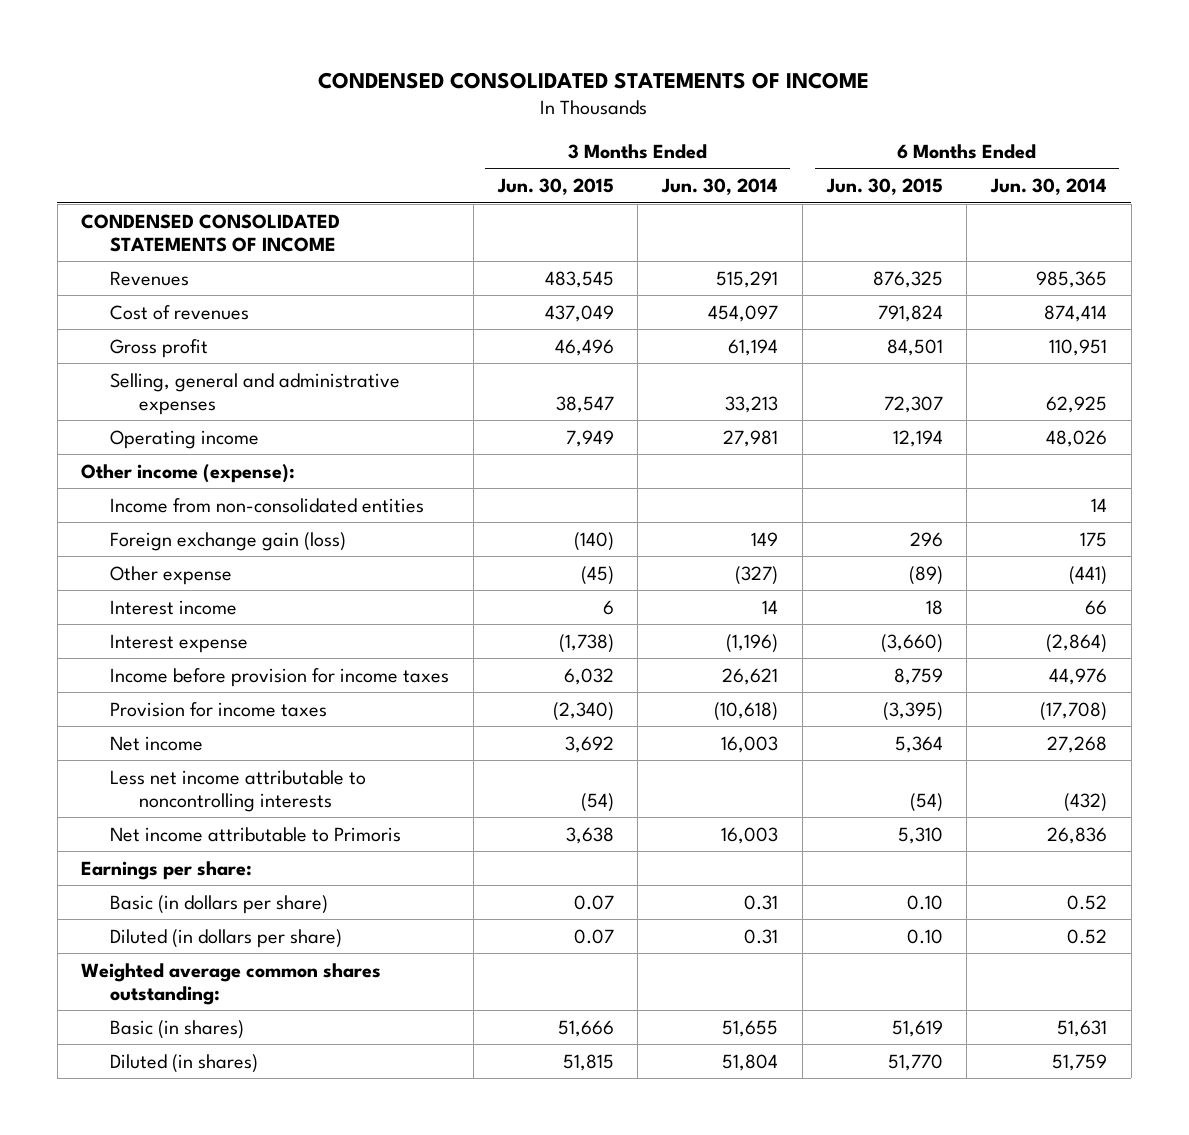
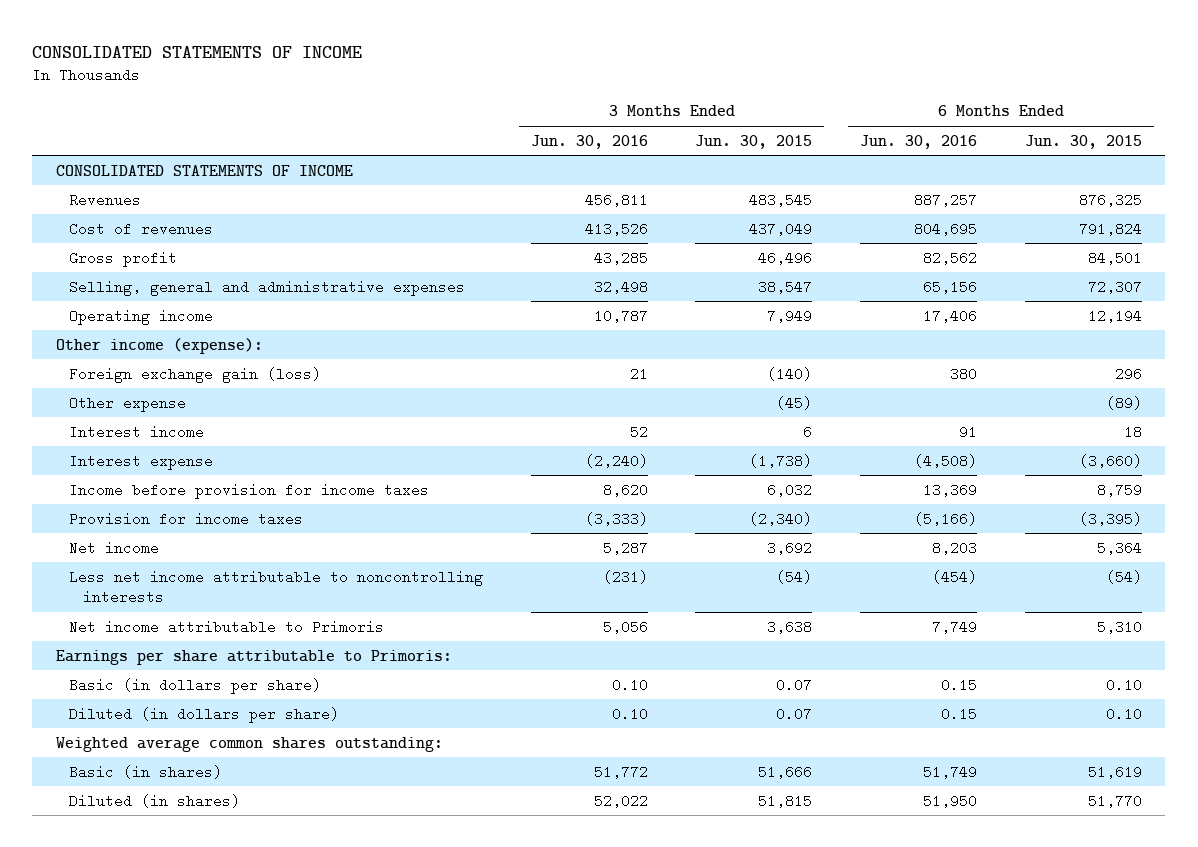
- CONDENSED CONSOLIDATED STATEMENTS OF INCOME
+ CONSOLIDATED STATEMENTS OF INCOME
- | 3 Months Ended Jun. 30, 2015 | 3 Months Ended Jun. 30, 2014 | 6 Months Ended Jun. 30, 2015 | 6 Months Ended Jun. 30, 2014
+ | 3 Months Ended Jun. 30, 2016 | 3 Months Ended Jun. 30, 2015 | 6 Months Ended Jun. 30, 2016 | 6 Months Ended Jun. 30, 2015
- CONDENSED CONSOLIDATED STATEMENTS OF INCOME
+ CONSOLIDATED STATEMENTS OF INCOME
- Income from non-consolidated entities | | | | 14
- Earnings per share:
+ Earnings per share attributable to Primoris:

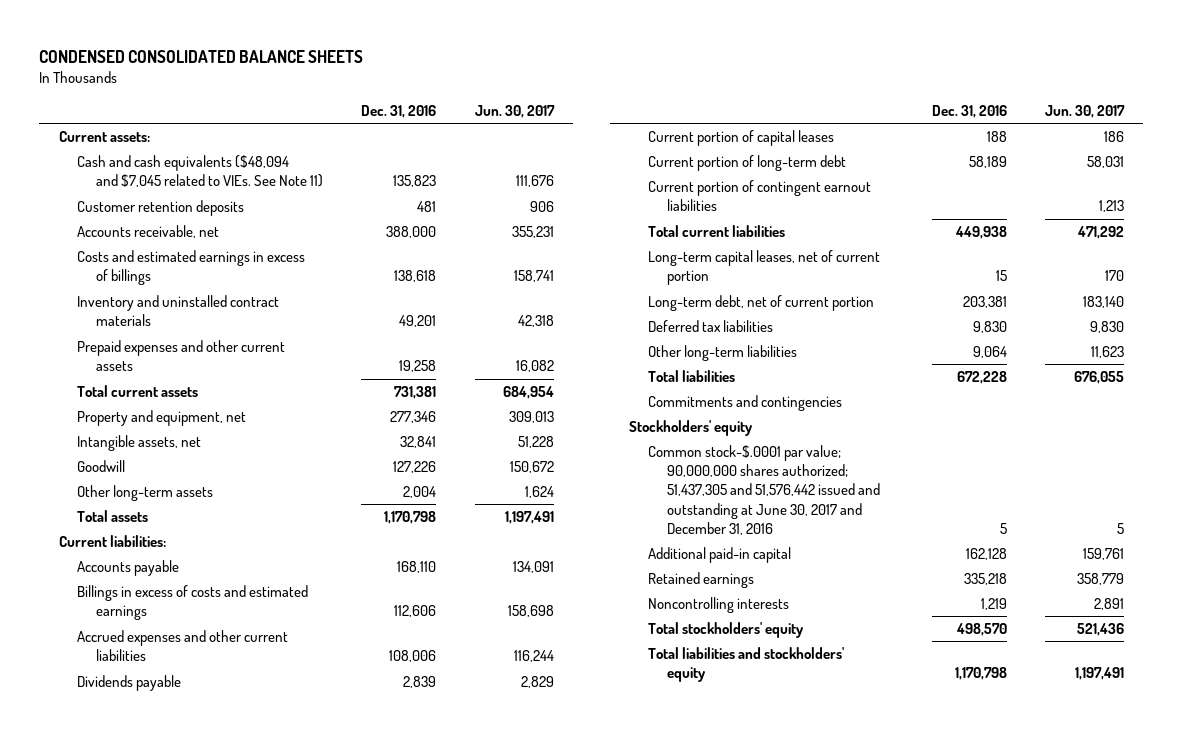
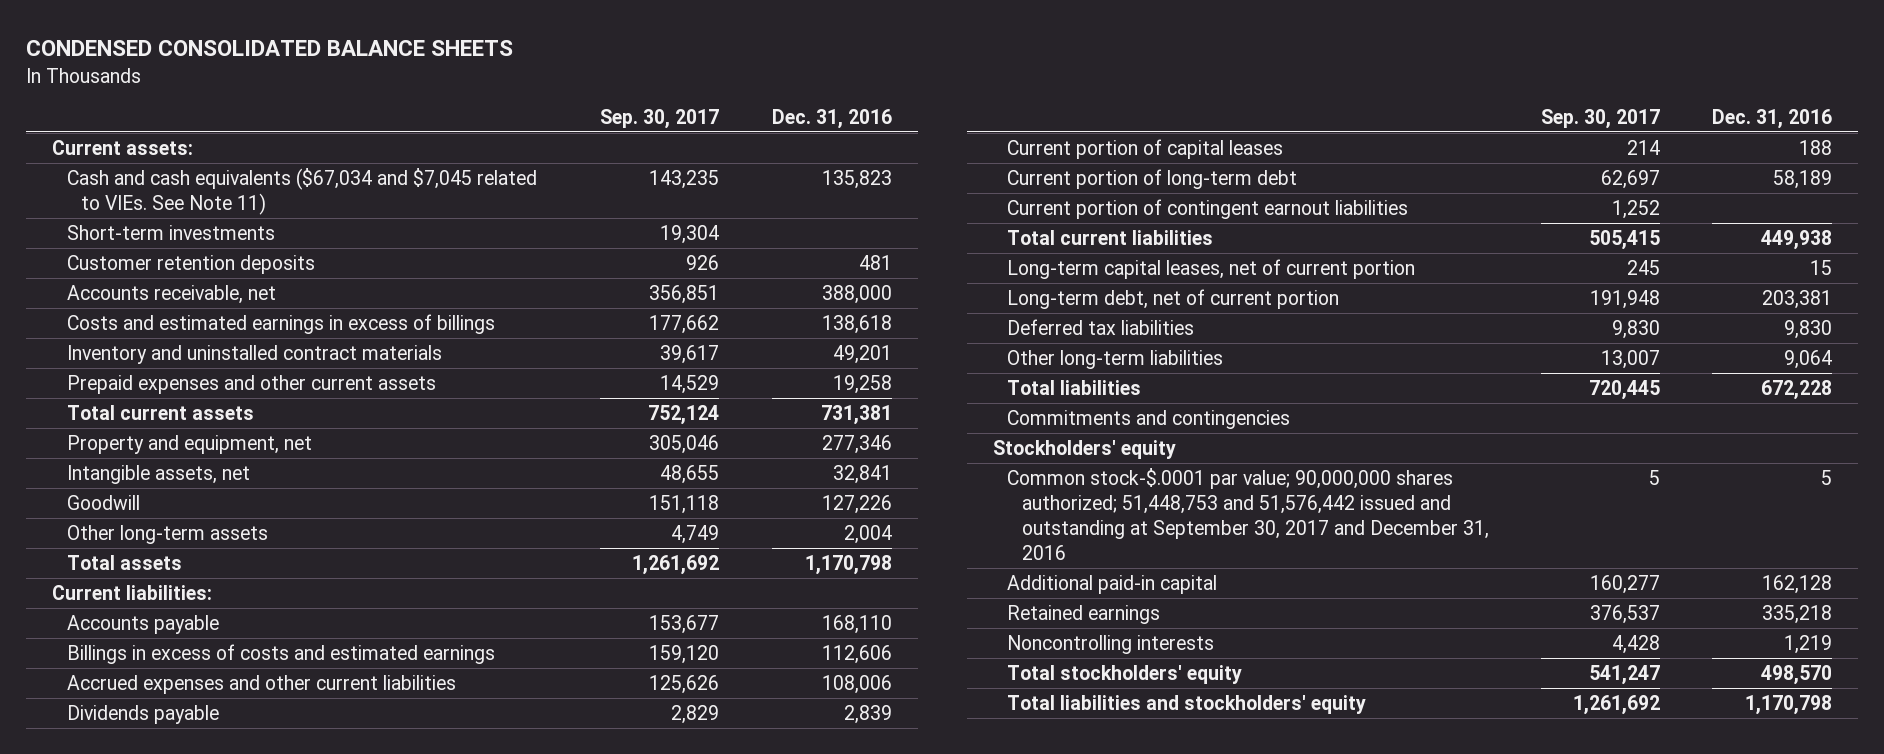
- | Dec. 31, 2016 | Jun. 30, 2017
+ | Sep. 30, 2017 | Dec. 31, 2016
- Cash and cash equivalents ($48,094 and $7,045 related to VIEs. See Note 11) | 135,823 | 111,676
+ Cash and cash equivalents ($67,034 and $7,045 related to VIEs. See Note 11) | 143,235 | 135,823
+ Short-term investments | 19,304 |
- Common stock-$.0001 par value; 90,000,000 shares authorized; 51,437,305 and 51,576,442 issued and outstanding at June 30, 2017 and December 31, 2016 | 5 | 5
+ Common stock-$.0001 par value; 90,000,000 shares authorized; 51,448,753 and 51,576,442 issued and outstanding at September 30, 2017 and December 31, 2016 | 5 | 5

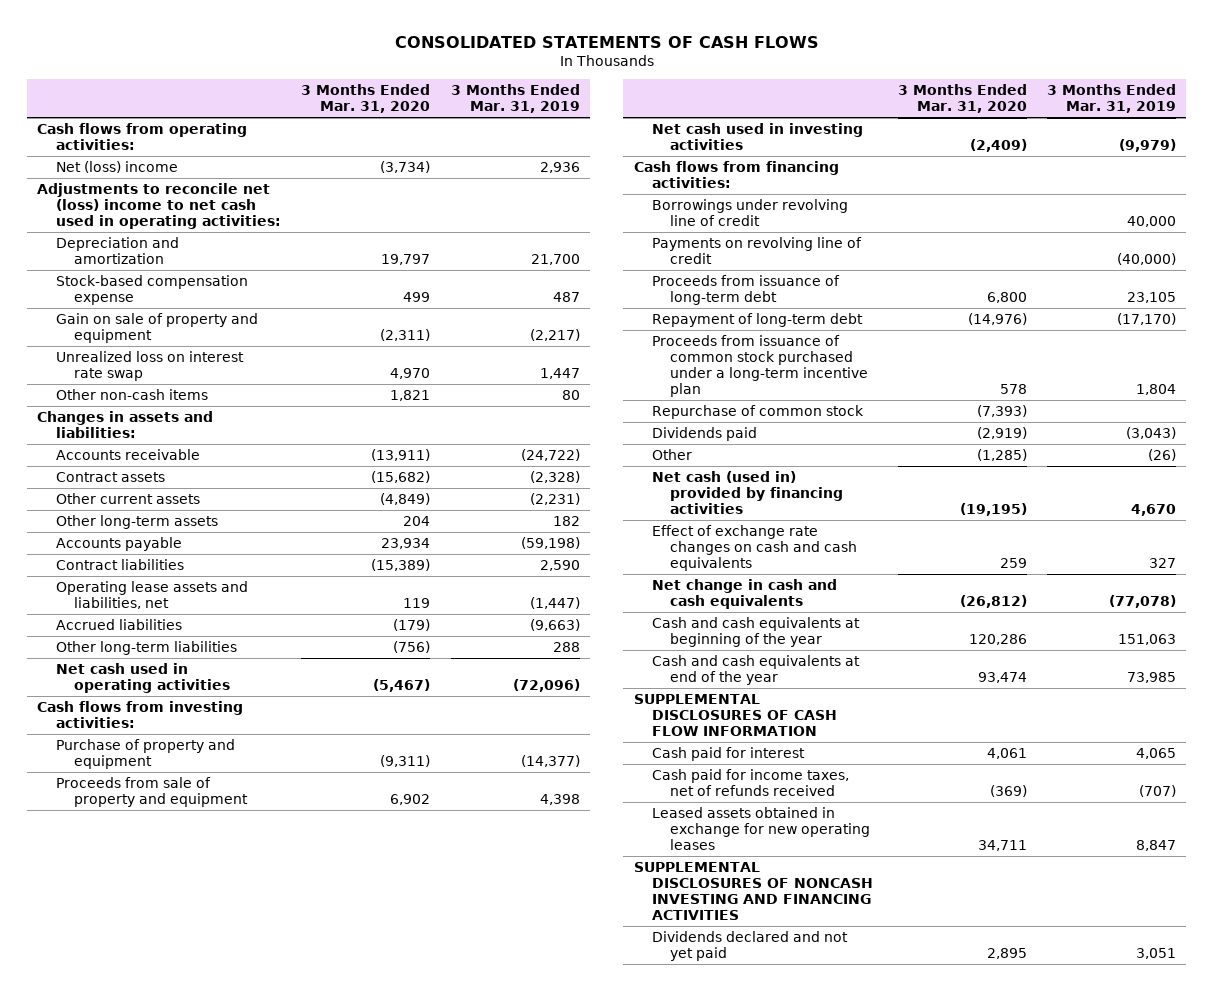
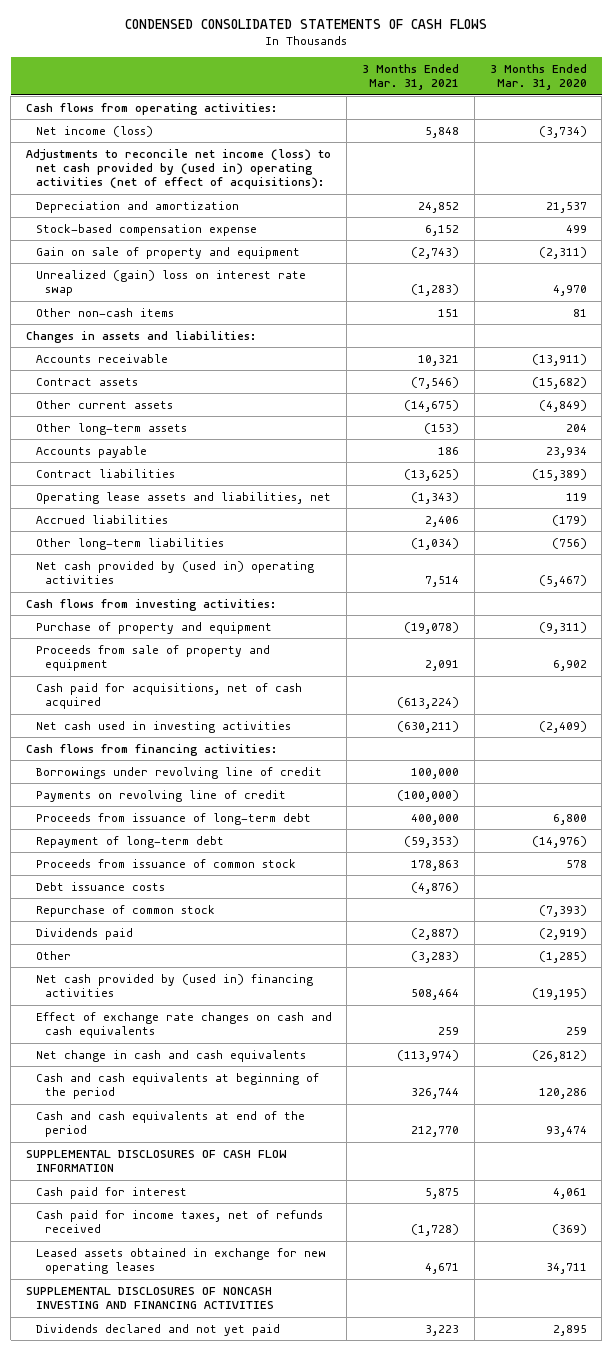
- CONSOLIDATED STATEMENTS OF CASH FLOWS
+ CONDENSED CONSOLIDATED STATEMENTS OF CASH FLOWS
- | 3 Months Ended Mar. 31, 2020 | 3 Months Ended Mar. 31, 2019
+ | 3 Months Ended Mar. 31, 2021 | 3 Months Ended Mar. 31, 2020
- Net (loss) income | (3,734) | 2,936
- Adjustments to reconcile net (loss) income to net cash used in operating activities:
- Depreciation and amortization | 19,797 | 21,700
+ Net income (loss) | 5,848 | (3,734)
+ Adjustments to reconcile net income (loss) to net cash provided by (used in) operating activities (net of effect of acquisitions):
+ Depreciation and amortization | 24,852 | 21,537
- Unrealized loss on interest rate swap | 4,970 | 1,447
- Other non-cash items | 1,821 | 80
+ Unrealized (gain) loss on interest rate swap | (1,283) | 4,970
+ Other non-cash items | 151 | 81
- Net cash used in operating activities | (5,467) | (72,096)
+ Net cash provided by (used in) operating activities | 7,514 | (5,467)
+ Cash paid for acquisitions, net of cash acquired | (613,224) |
- Proceeds from issuance of common stock purchased under a long-term incentive plan | 578 | 1,804
+ Proceeds from issuance of common stock | 178,863 | 578
+ Debt issuance costs | (4,876) |
- Net cash (used in) provided by financing activities | (19,195) | 4,670
+ Net cash provided by (used in) financing activities | 508,464 | (19,195)
- Cash and cash equivalents at beginning of the year | 120,286 | 151,063
- Cash and cash equivalents at end of the year | 93,474 | 73,985
+ Cash and cash equivalents at beginning of the period | 326,744 | 120,286
+ Cash and cash equivalents at end of the period | 212,770 | 93,474

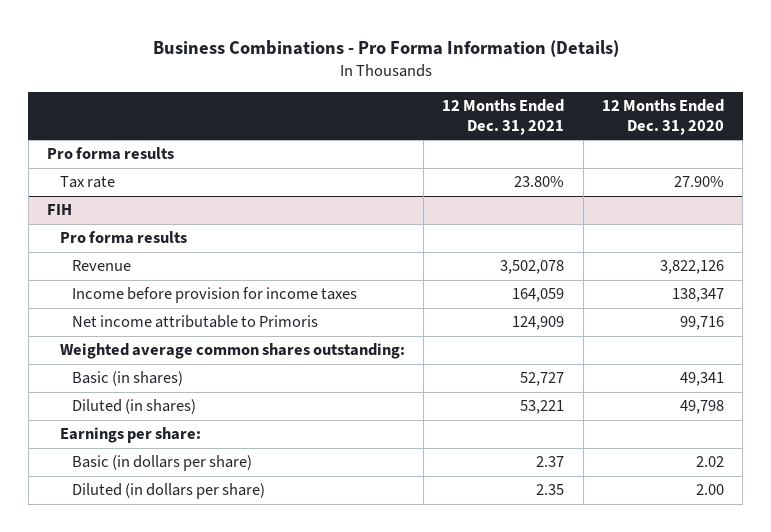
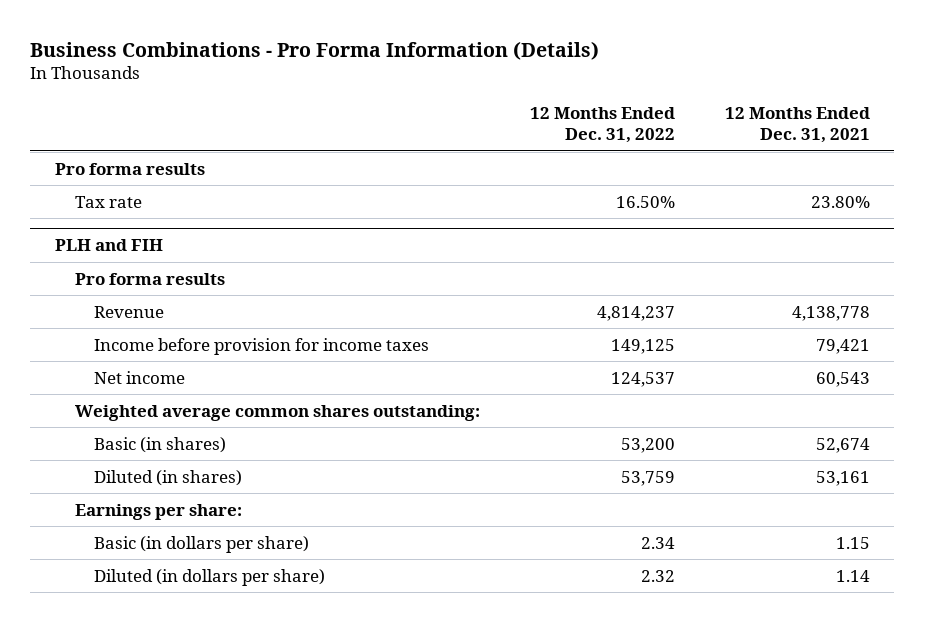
- | 12 Months Ended Dec. 31, 2021 | 12 Months Ended Dec. 31, 2020
+ | 12 Months Ended Dec. 31, 2022 | 12 Months Ended Dec. 31, 2021
- FIH
+ PLH and FIH
- Revenue | 3,502,078 | 3,822,126
- Income before provision for income taxes | 164,059 | 138,347
- Net income attributable to Primoris | 124,909 | 99,716
+ Revenue | 4,814,237 | 4,138,778
+ Income before provision for income taxes | 149,125 | 79,421
+ Net income | 124,537 | 60,543
- Basic (in shares) | 52,727 | 49,341
- Diluted (in shares) | 53,221 | 49,798
+ Basic (in shares) | 53,200 | 52,674
+ Diluted (in shares) | 53,759 | 53,161
- Basic (in dollars per share) | 2.37 | 2.02
- Diluted (in dollars per share) | 2.35 | 2.00
+ Basic (in dollars per share) | 2.34 | 1.15
+ Diluted (in dollars per share) | 2.32 | 1.14

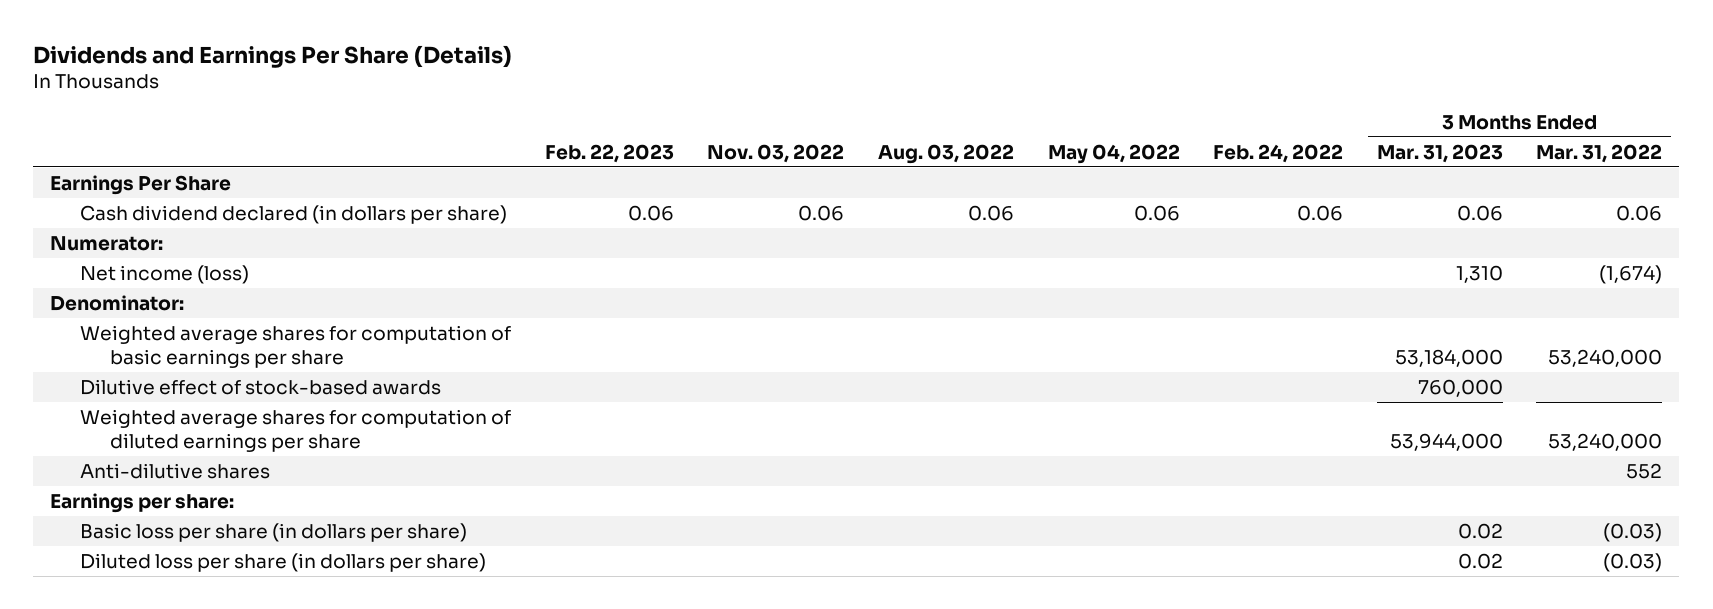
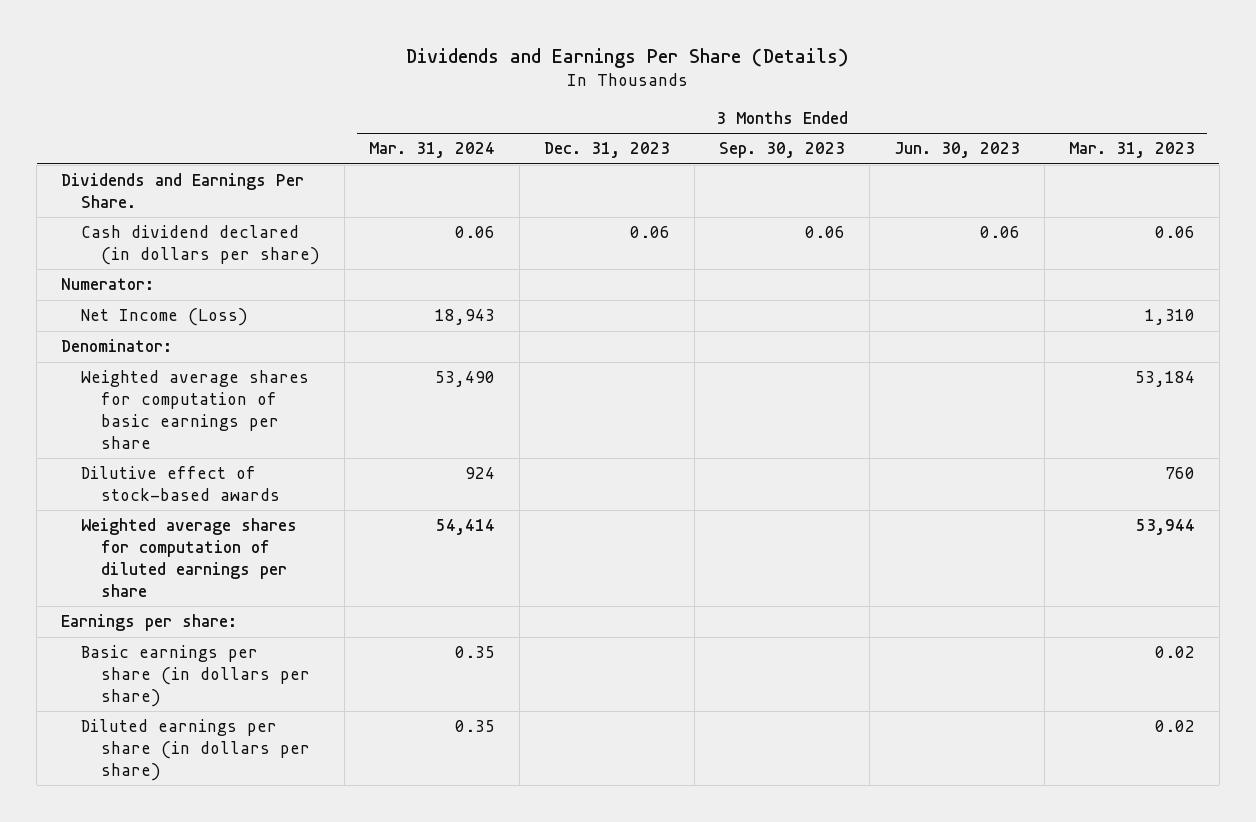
- | Feb. 22, 2023 | Nov. 03, 2022 | Aug. 03, 2022 | May 04, 2022 | Feb. 24, 2022 | 3 Months Ended Mar. 31, 2023 | 3 Months Ended Mar. 31, 2022
+ | 3 Months Ended Mar. 31, 2024 | 3 Months Ended Dec. 31, 2023 | 3 Months Ended Sep. 30, 2023 | 3 Months Ended Jun. 30, 2023 | 3 Months Ended Mar. 31, 2023
- Earnings Per Share
+ Dividends and Earnings Per Share.
- Net income (loss) | | | | | | 1,310 | (1,674)
+ Net Income (Loss) | 18,943 | | | | 1,310
- Weighted average shares for computation of basic earnings per share | | | | | | 53,184,000 | 53,240,000
- Dilutive effect of stock-based awards | | | | | | 760,000 |
- Weighted average shares for computation of diluted earnings per share | | | | | | 53,944,000 | 53,240,000
- Anti-dilutive shares | | | | | | | 552
+ Weighted average shares for computation of basic earnings per share | 53,490 | | | | 53,184
+ Dilutive effect of stock-based awards | 924 | | | | 760
+ Weighted average shares for computation of diluted earnings per share | 54,414 | | | | 53,944
- Basic loss per share (in dollars per share) | | | | | | 0.02 | (0.03)
- Diluted loss per share (in dollars per share) | | | | | | 0.02 | (0.03)
+ Basic earnings per share (in dollars per share) | 0.35 | | | | 0.02
+ Diluted earnings per share (in dollars per share) | 0.35 | | | | 0.02

